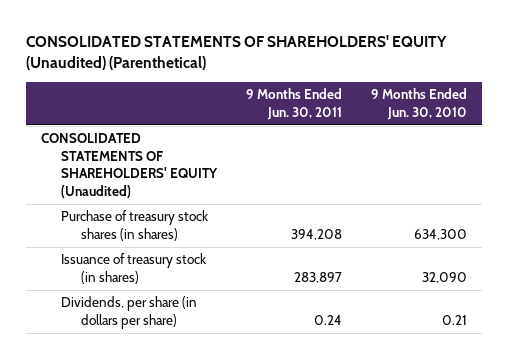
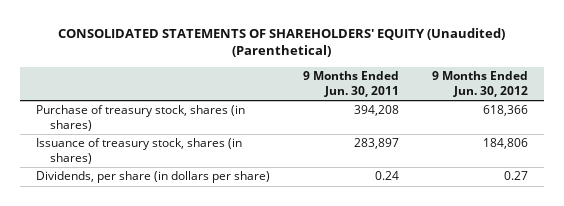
- | 9 Months Ended Jun. 30, 2011 | 9 Months Ended Jun. 30, 2010
+ | 9 Months Ended Jun. 30, 2011 | 9 Months Ended Jun. 30, 2012
- CONSOLIDATED STATEMENTS OF SHAREHOLDERS' EQUITY (Unaudited)
- Purchase of treasury stock shares (in shares) | 394,208 | 634,300
- Issuance of treasury stock (in shares) | 283,897 | 32,090
+ Purchase of treasury stock, shares (in shares) | 394,208 | 618,366
+ Issuance of treasury stock, shares (in shares) | 283,897 | 184,806

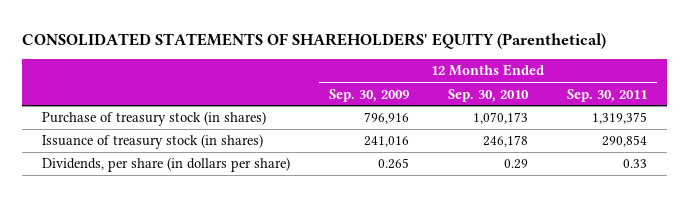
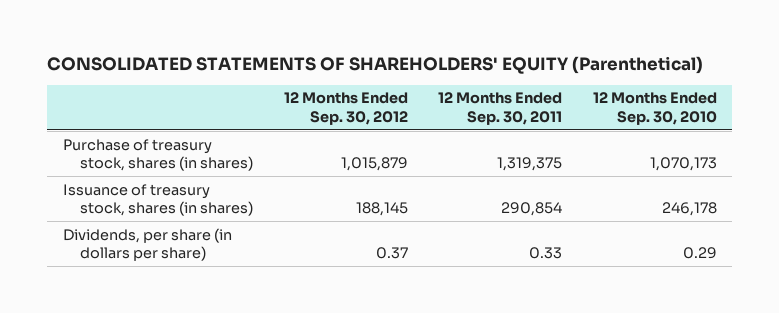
- | 12 Months Ended Sep. 30, 2009 | 12 Months Ended Sep. 30, 2010 | 12 Months Ended Sep. 30, 2011
+ | 12 Months Ended Sep. 30, 2012 | 12 Months Ended Sep. 30, 2011 | 12 Months Ended Sep. 30, 2010
- Purchase of treasury stock (in shares) | 796,916 | 1,070,173 | 1,319,375
- Issuance of treasury stock (in shares) | 241,016 | 246,178 | 290,854
+ Purchase of treasury stock, shares (in shares) | 1,015,879 | 1,319,375 | 1,070,173
+ Issuance of treasury stock, shares (in shares) | 188,145 | 290,854 | 246,178

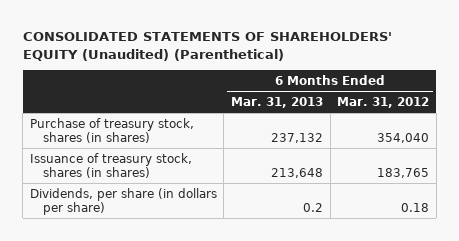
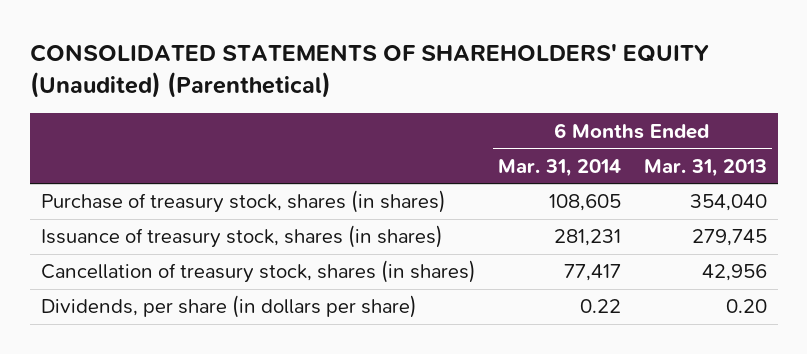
- | 6 Months Ended Mar. 31, 2013 | 6 Months Ended Mar. 31, 2012
+ | 6 Months Ended Mar. 31, 2014 | 6 Months Ended Mar. 31, 2013
- Purchase of treasury stock, shares (in shares) | 237,132 | 354,040
- Issuance of treasury stock, shares (in shares) | 213,648 | 183,765
- Dividends, per share (in dollars per share) | 0.2 | 0.18
+ Purchase of treasury stock, shares (in shares) | 108,605 | 354,040
+ Issuance of treasury stock, shares (in shares) | 281,231 | 279,745
+ Cancellation of treasury stock, shares (in shares) | 77,417 | 42,956
+ Dividends, per share (in dollars per share) | 0.22 | 0.20

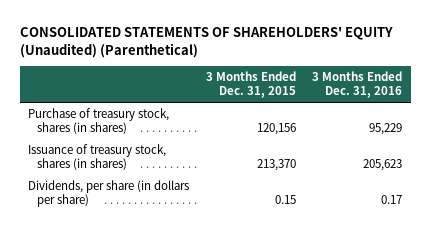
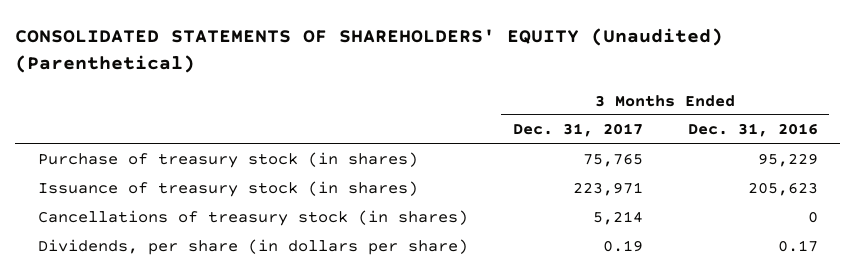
- | 3 Months Ended Dec. 31, 2015 | 3 Months Ended Dec. 31, 2016
+ | 3 Months Ended Dec. 31, 2017 | 3 Months Ended Dec. 31, 2016
- Purchase of treasury stock, shares (in shares) | 120,156 | 95,229
- Issuance of treasury stock, shares (in shares) | 213,370 | 205,623
+ Purchase of treasury stock (in shares) | 75,765 | 95,229
+ Issuance of treasury stock (in shares) | 223,971 | 205,623
+ Cancellations of treasury stock (in shares) | 5,214 | 0

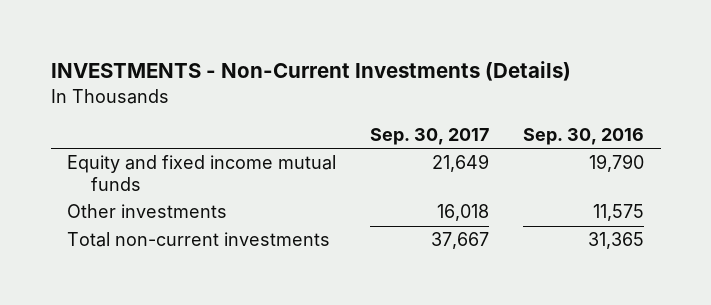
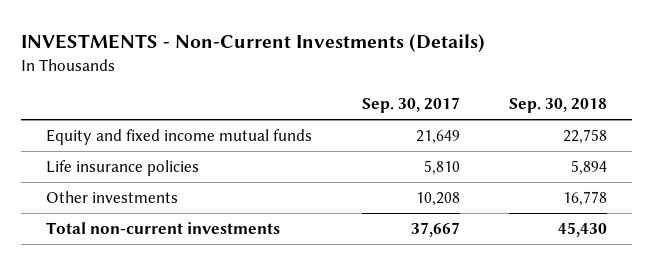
- | Sep. 30, 2017 | Sep. 30, 2016
+ | Sep. 30, 2017 | Sep. 30, 2018
- Other investments | 16,018 | 11,575
+ Life insurance policies | 5,810 | 5,894
+ Other investments | 10,208 | 16,778

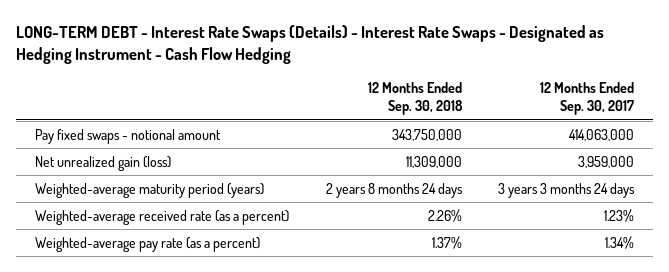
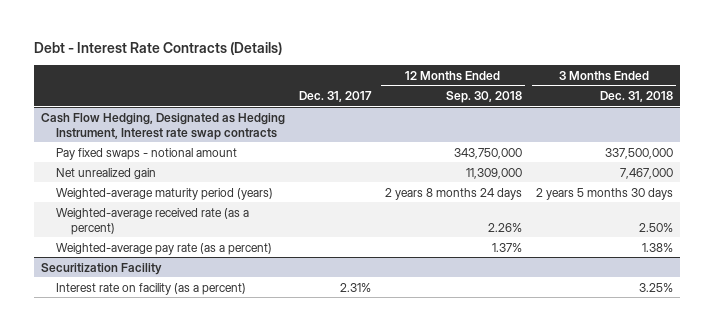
- LONG-TERM DEBT - Interest Rate Swaps (Details) - Interest Rate Swaps - Designated as Hedging Instrument - Cash Flow Hedging
+ Debt - Interest Rate Contracts (Details)
- | 12 Months Ended Sep. 30, 2018 | 12 Months Ended Sep. 30, 2017
+ | Dec. 31, 2017 | 12 Months Ended Sep. 30, 2018 | 3 Months Ended Dec. 31, 2018
+ Cash Flow Hedging, Designated as Hedging Instrument, Interest rate swap contracts
- Net unrealized gain (loss) | 11,309,000 | 3,959,000
+ Net unrealized gain | | 11,309,000 | 7,467,000
+ Securitization Facility
+ Interest rate on facility (as a percent) | 2.31% | | 3.25%

